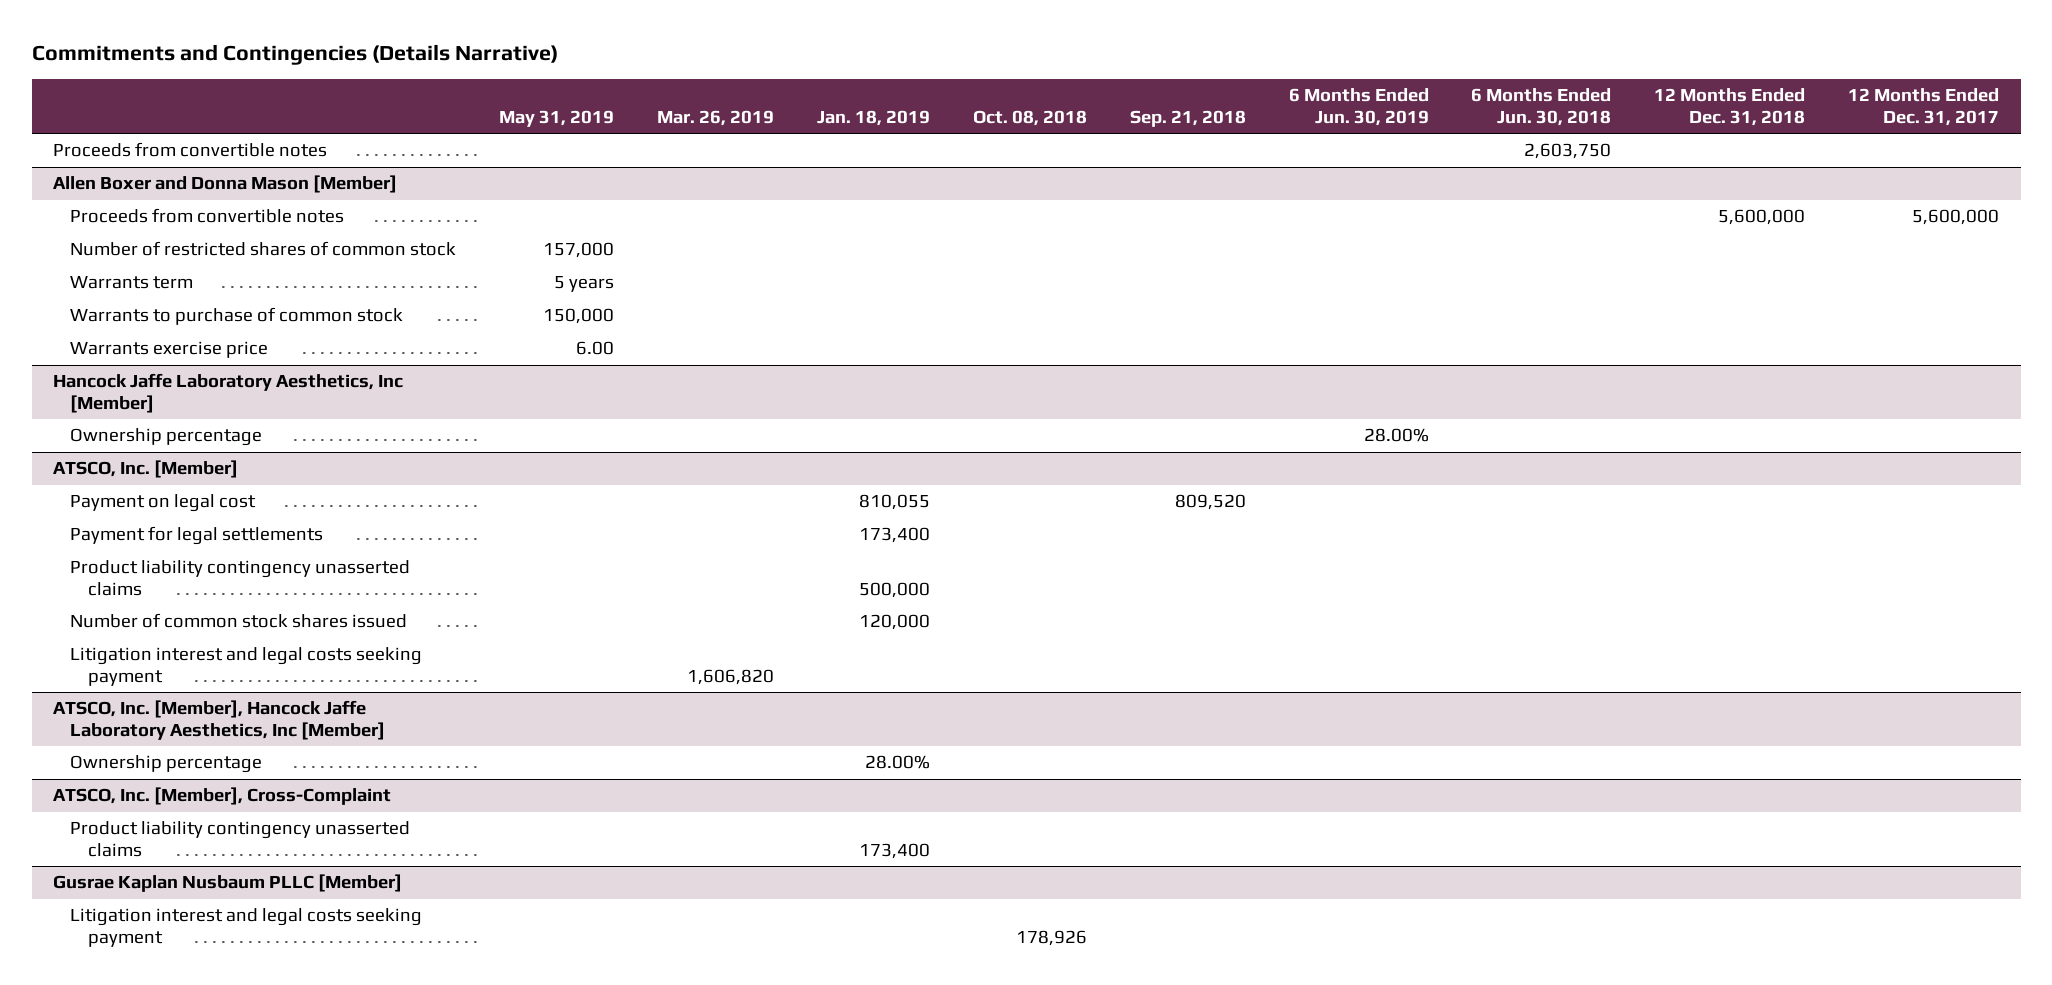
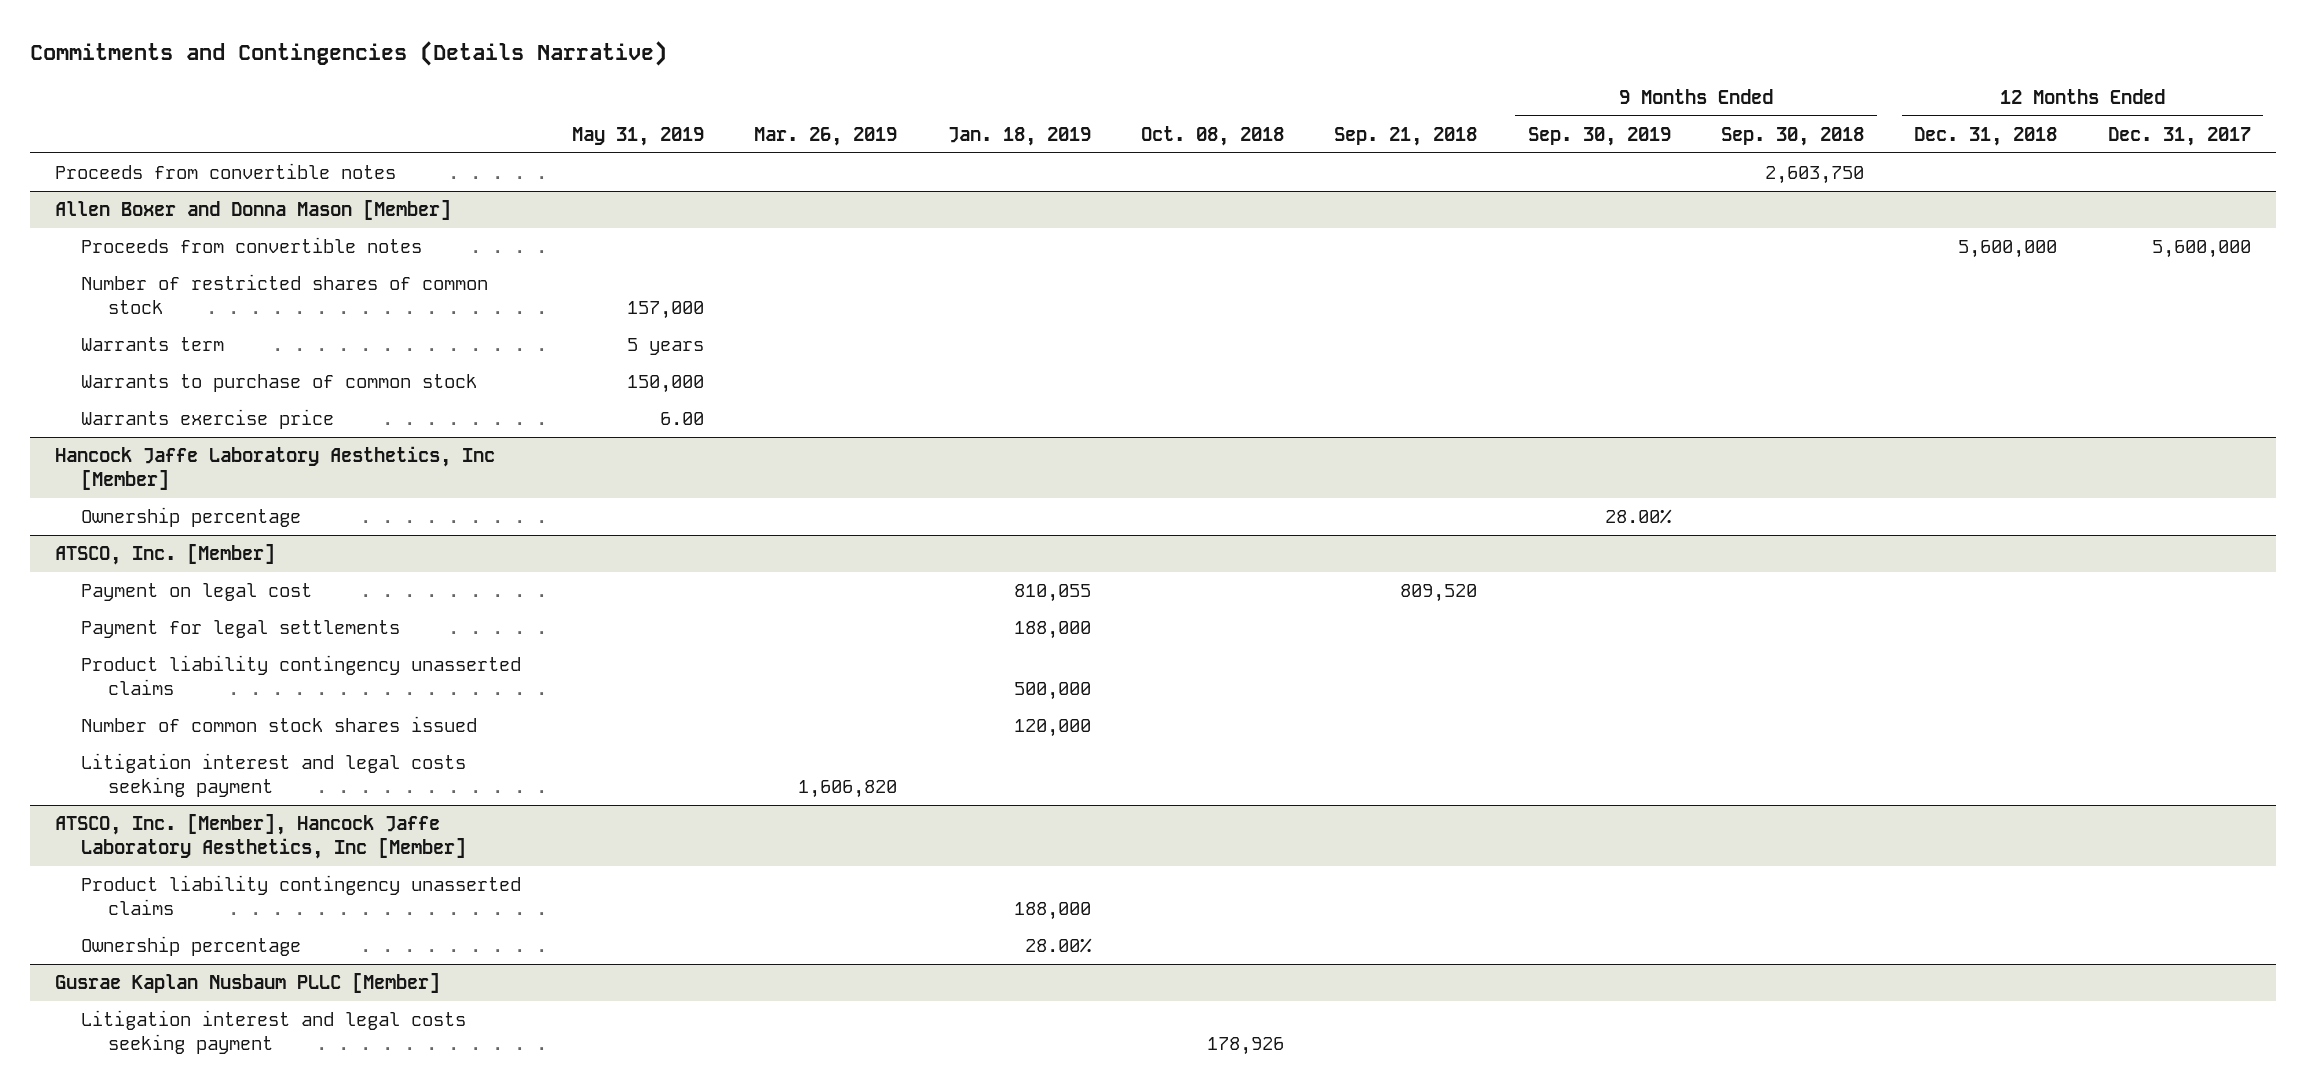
- | May 31, 2019 | Mar. 26, 2019 | Jan. 18, 2019 | Oct. 08, 2018 | Sep. 21, 2018 | 6 Months Ended Jun. 30, 2019 | 6 Months Ended Jun. 30, 2018 | 12 Months Ended Dec. 31, 2018 | 12 Months Ended Dec. 31, 2017
+ | May 31, 2019 | Mar. 26, 2019 | Jan. 18, 2019 | Oct. 08, 2018 | Sep. 21, 2018 | 9 Months Ended Sep. 30, 2019 | 9 Months Ended Sep. 30, 2018 | 12 Months Ended Dec. 31, 2018 | 12 Months Ended Dec. 31, 2017
@ ATSCO, Inc. [Member]
- Payment for legal settlements | | | 173,400 | | | | | |
+ Payment for legal settlements | | | 188,000 | | | | | |
@ ATSCO, Inc. [Member], Hancock Jaffe Laboratory Aesthetics, Inc [Member]
+ Product liability contingency unasserted claims | | | 188,000 | | | | | |
- ATSCO, Inc. [Member], Cross-Complaint
- Product liability contingency unasserted claims | | | 173,400 | | | | | |

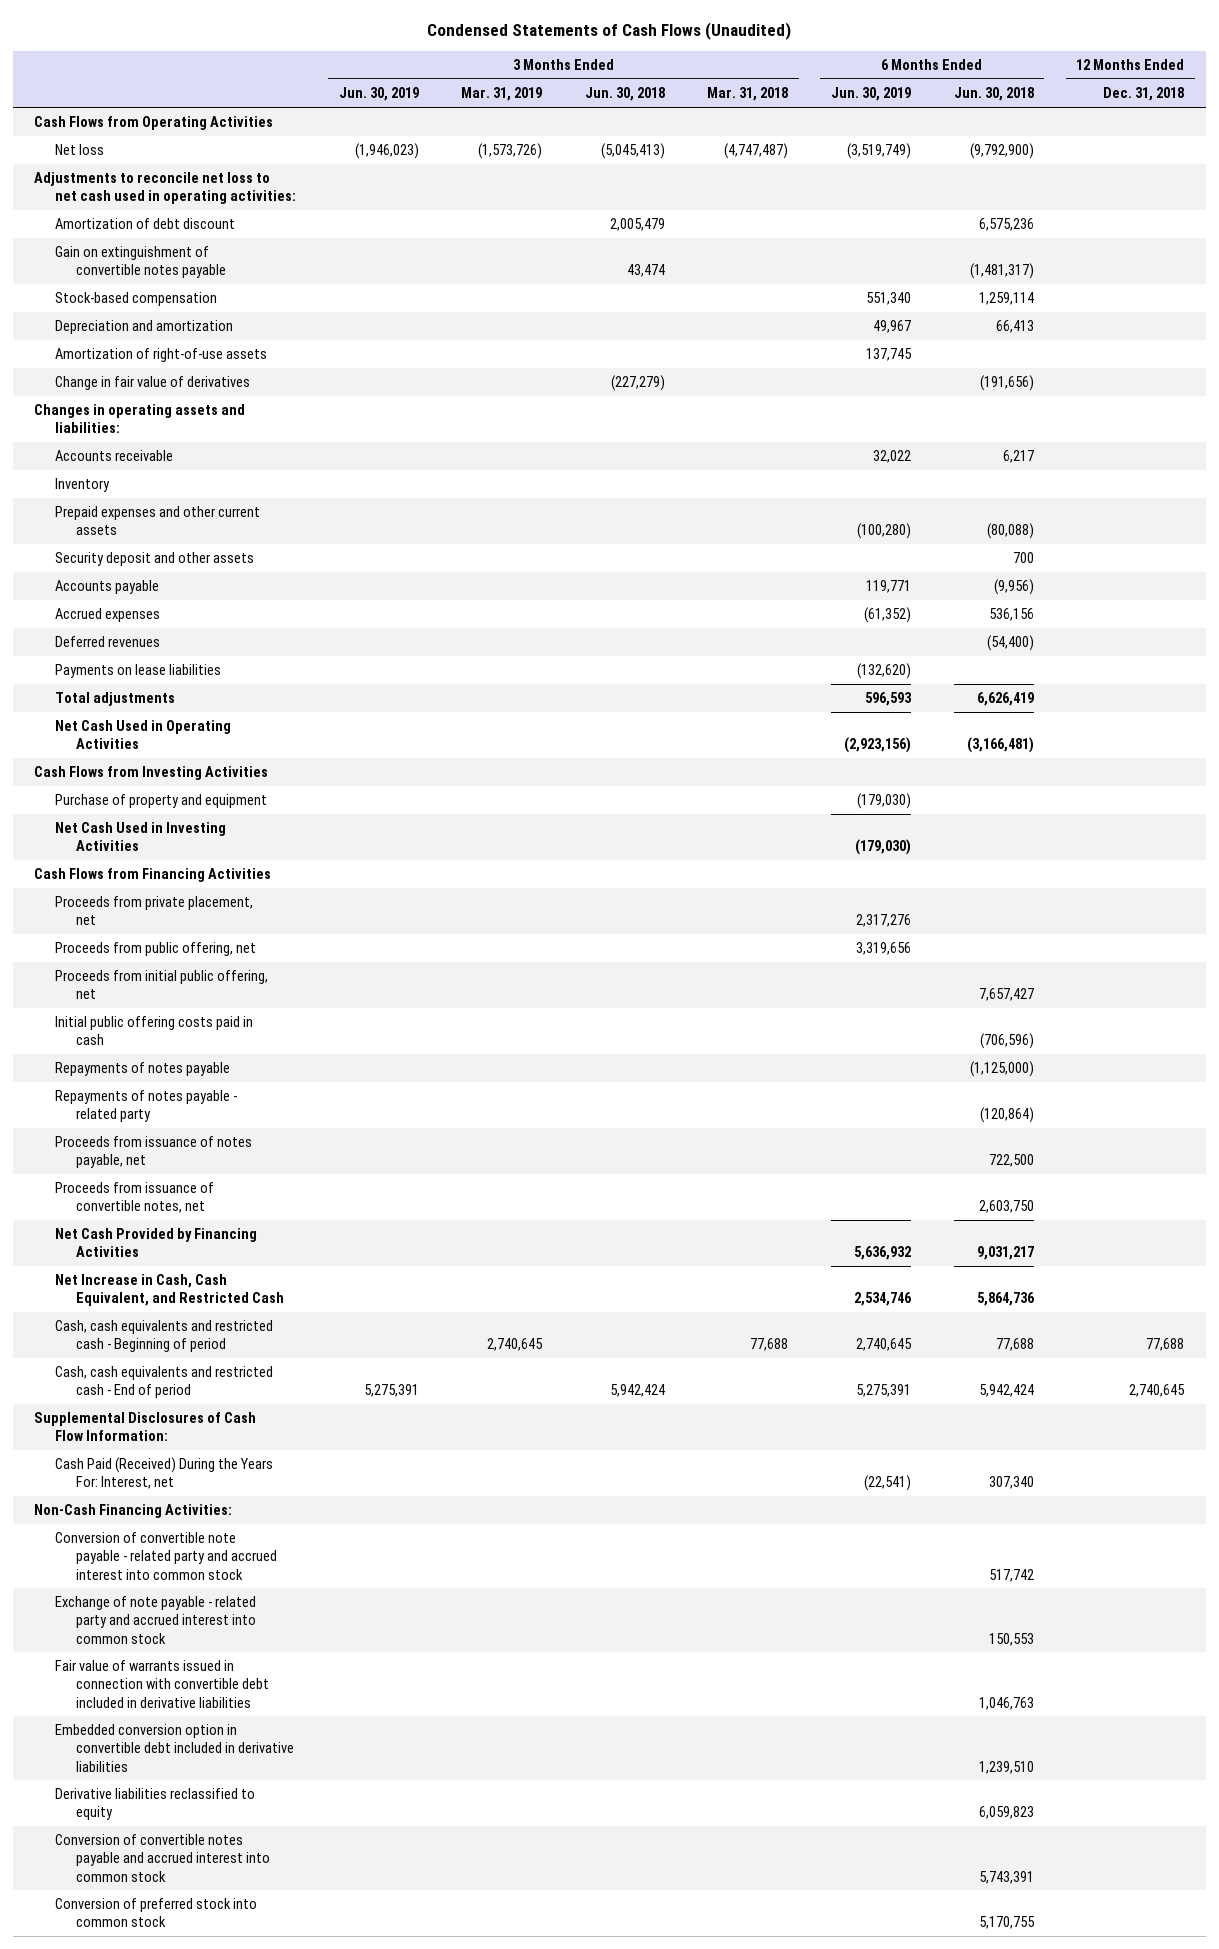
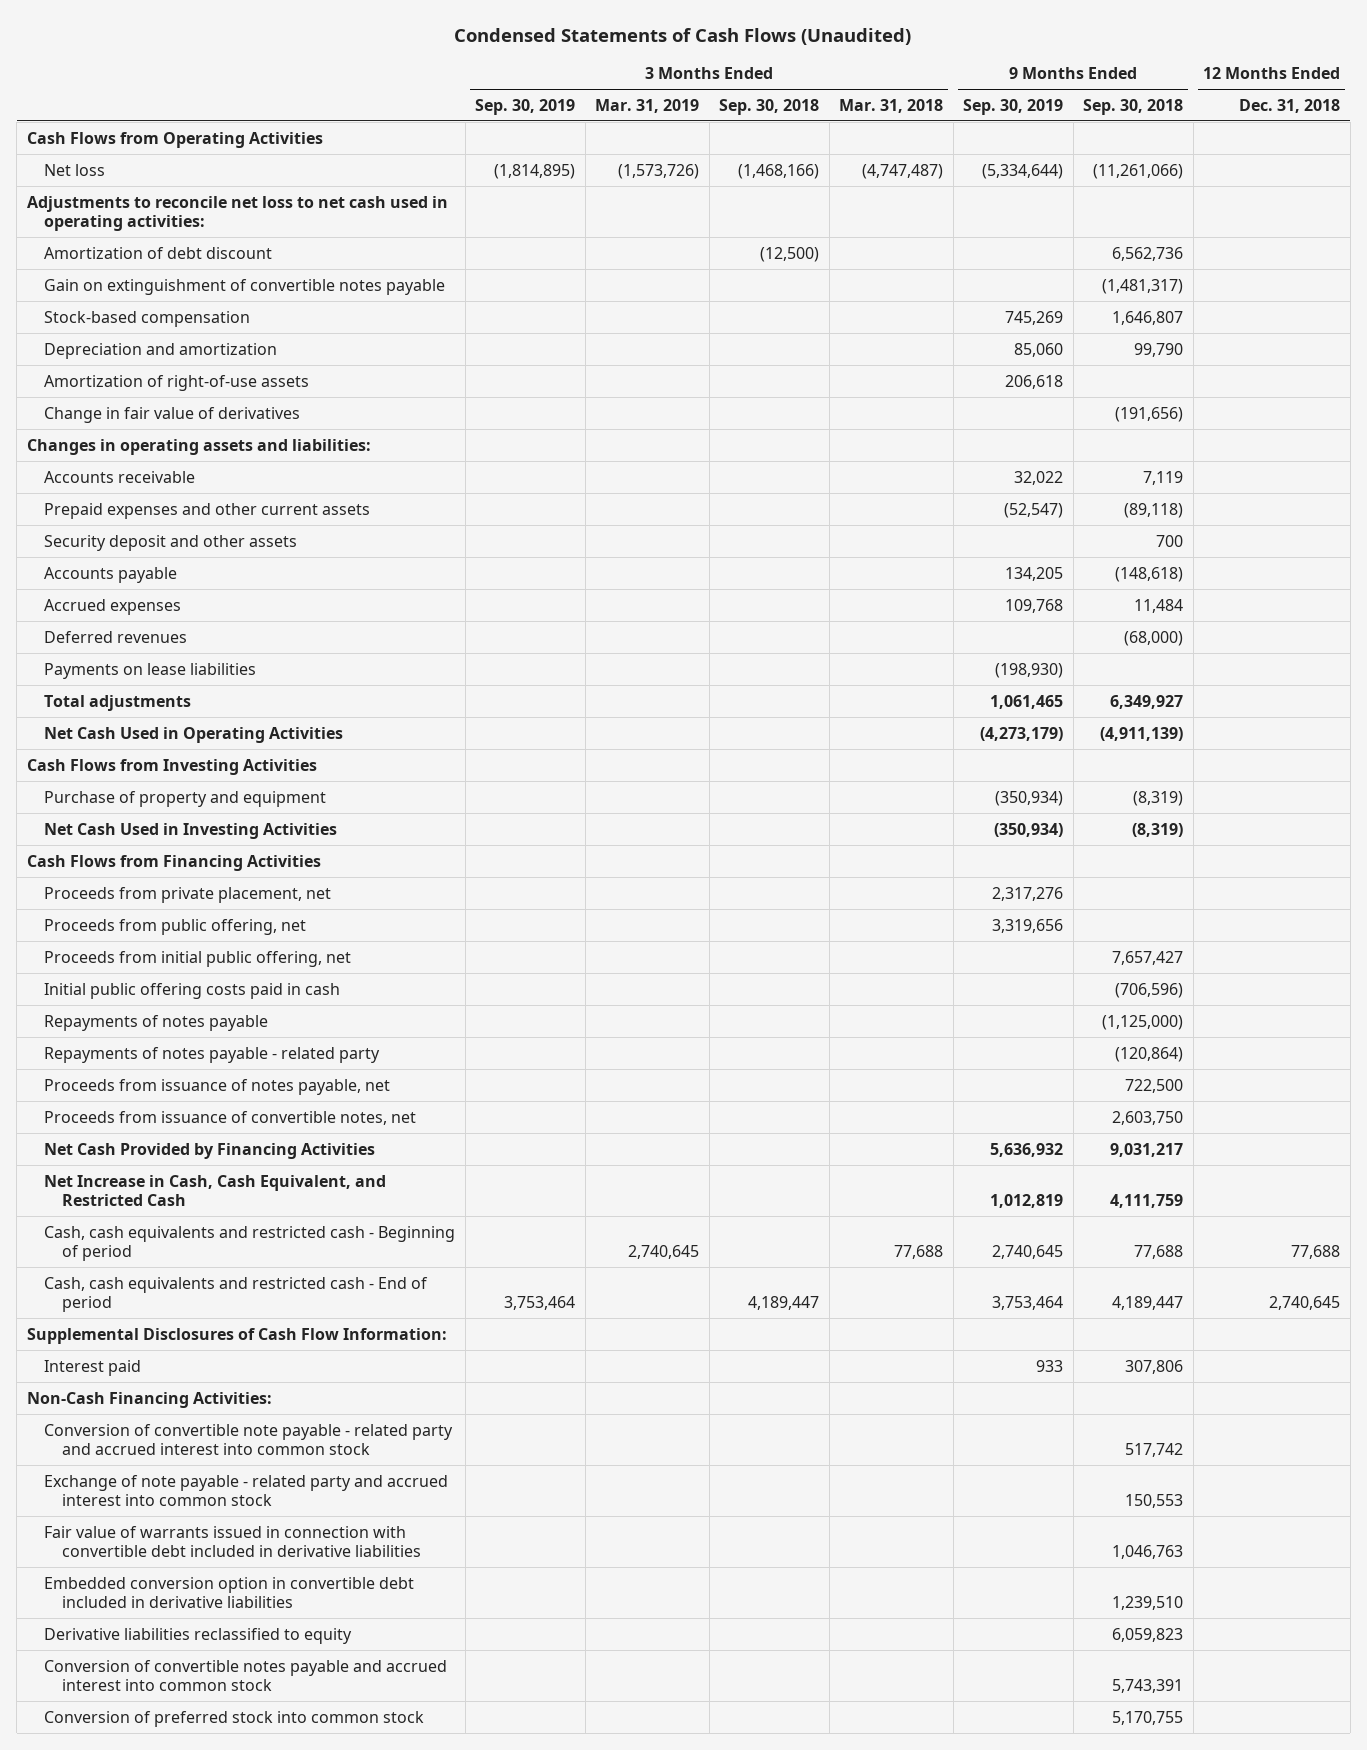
- | 3 Months Ended Jun. 30, 2019 | 3 Months Ended Mar. 31, 2019 | 3 Months Ended Jun. 30, 2018 | 3 Months Ended Mar. 31, 2018 | 6 Months Ended Jun. 30, 2019 | 6 Months Ended Jun. 30, 2018 | 12 Months Ended Dec. 31, 2018
+ | 3 Months Ended Sep. 30, 2019 | 3 Months Ended Mar. 31, 2019 | 3 Months Ended Sep. 30, 2018 | 3 Months Ended Mar. 31, 2018 | 9 Months Ended Sep. 30, 2019 | 9 Months Ended Sep. 30, 2018 | 12 Months Ended Dec. 31, 2018
- Inventory
- Cash Paid (Received) During the Years For: Interest, net | | | | | (22,541) | 307,340 |
+ Interest paid | | | | | 933 | 307,806 |

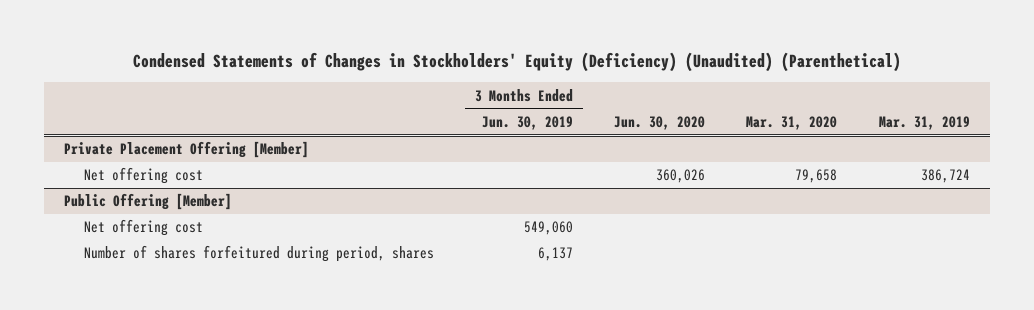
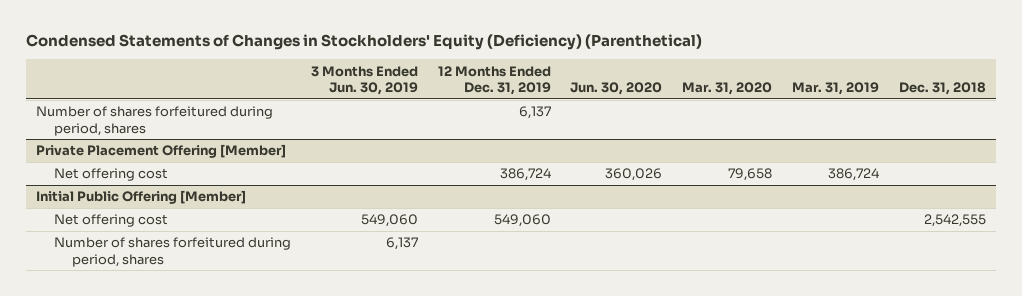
- Condensed Statements of Changes in Stockholders' Equity (Deficiency) (Unaudited) (Parenthetical)
+ Condensed Statements of Changes in Stockholders' Equity (Deficiency) (Parenthetical)
- | 3 Months Ended Jun. 30, 2019 | Jun. 30, 2020 | Mar. 31, 2020 | Mar. 31, 2019
+ | 3 Months Ended Jun. 30, 2019 | 12 Months Ended Dec. 31, 2019 | Jun. 30, 2020 | Mar. 31, 2020 | Mar. 31, 2019 | Dec. 31, 2018
+ Number of shares forfeitured during period, shares | | 6,137 | | | |
- Public Offering [Member]
+ Initial Public Offering [Member]

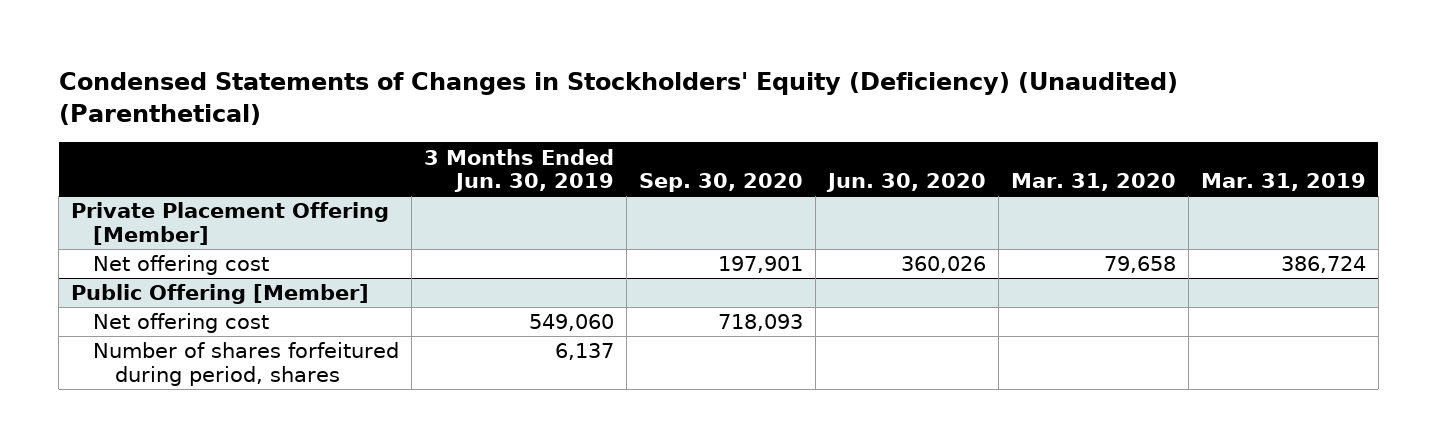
- Condensed Statements of Changes in Stockholders' Equity (Deficiency) (Parenthetical)
+ Condensed Statements of Changes in Stockholders' Equity (Deficiency) (Unaudited) (Parenthetical)
- | 3 Months Ended Jun. 30, 2019 | 12 Months Ended Dec. 31, 2019 | Jun. 30, 2020 | Mar. 31, 2020 | Mar. 31, 2019 | Dec. 31, 2018
+ | 3 Months Ended Jun. 30, 2019 | Sep. 30, 2020 | Jun. 30, 2020 | Mar. 31, 2020 | Mar. 31, 2019
- Number of shares forfeitured during period, shares | | 6,137 | | | |
- Initial Public Offering [Member]
+ Public Offering [Member]

